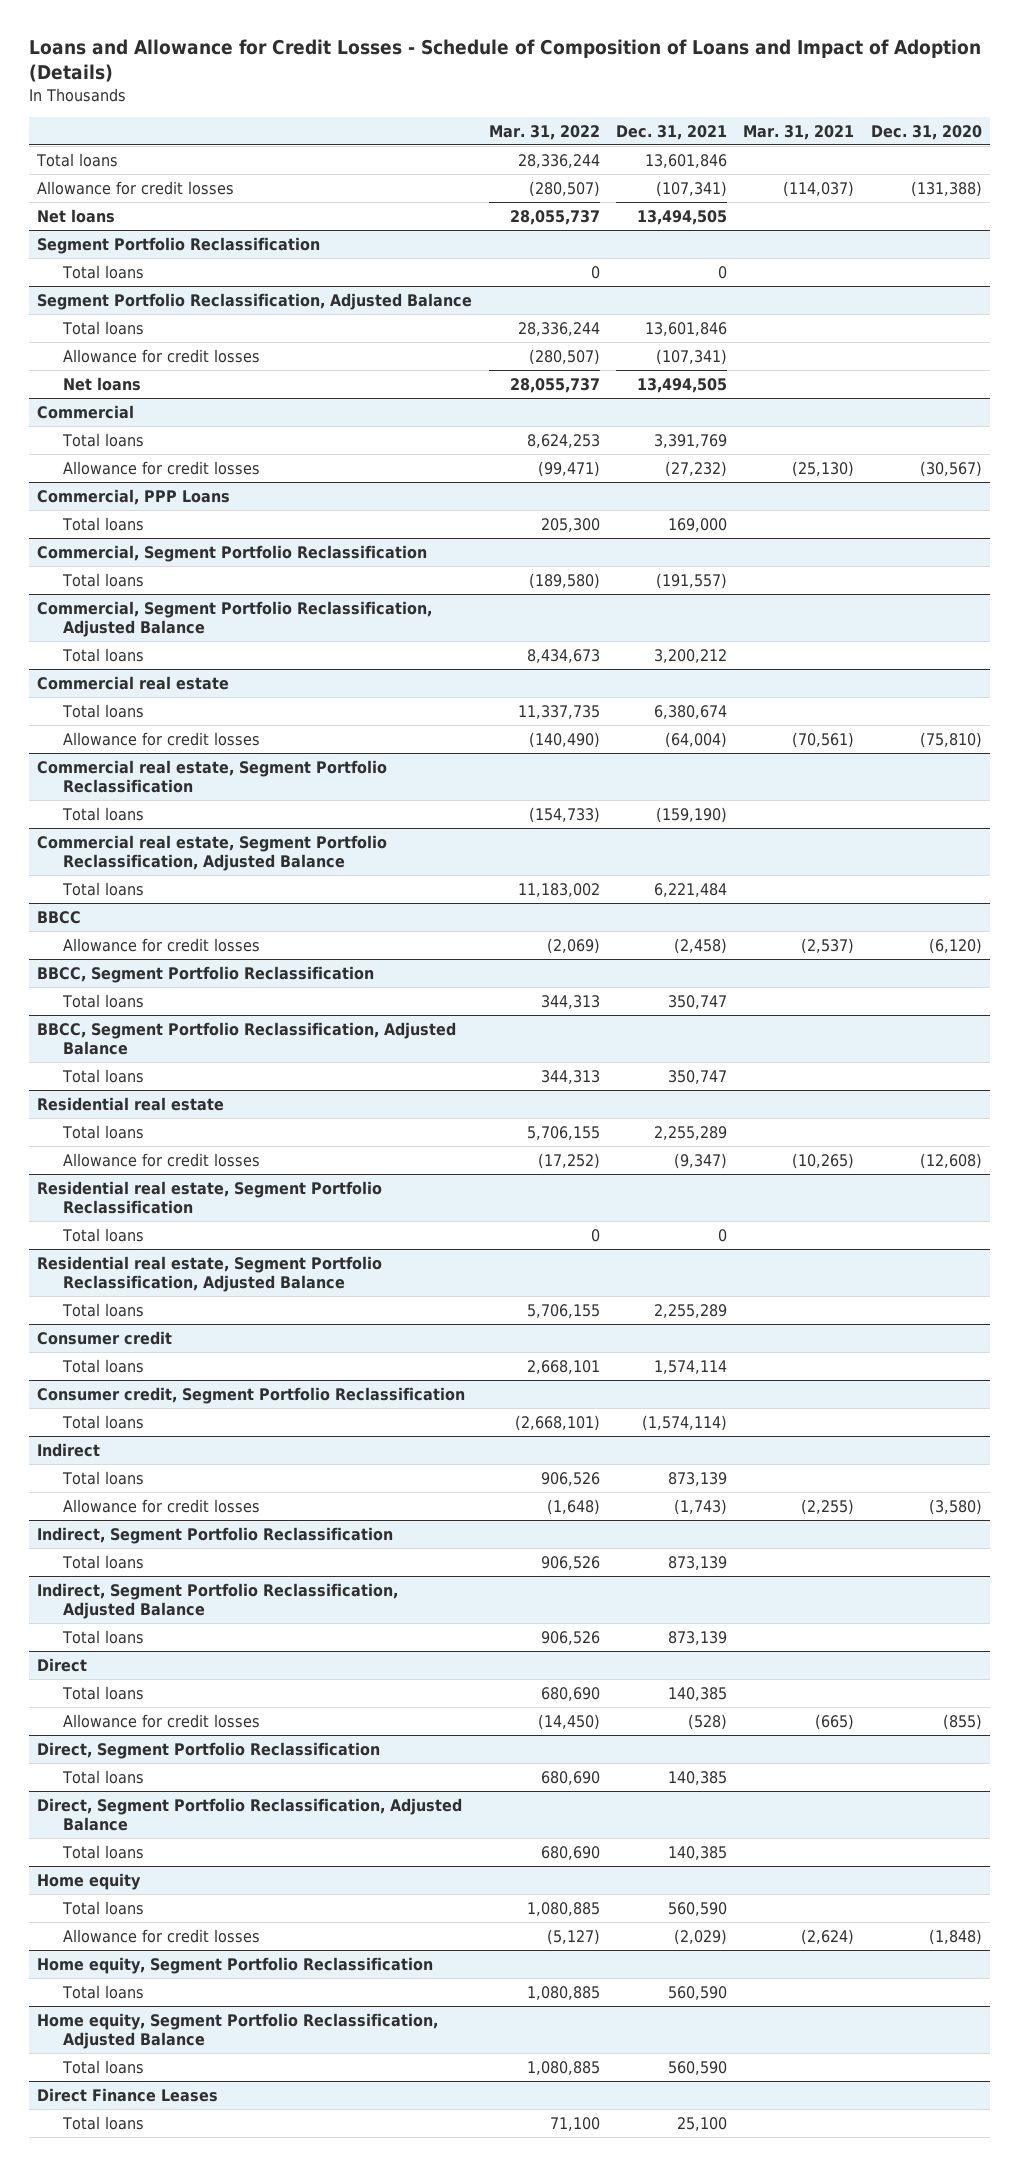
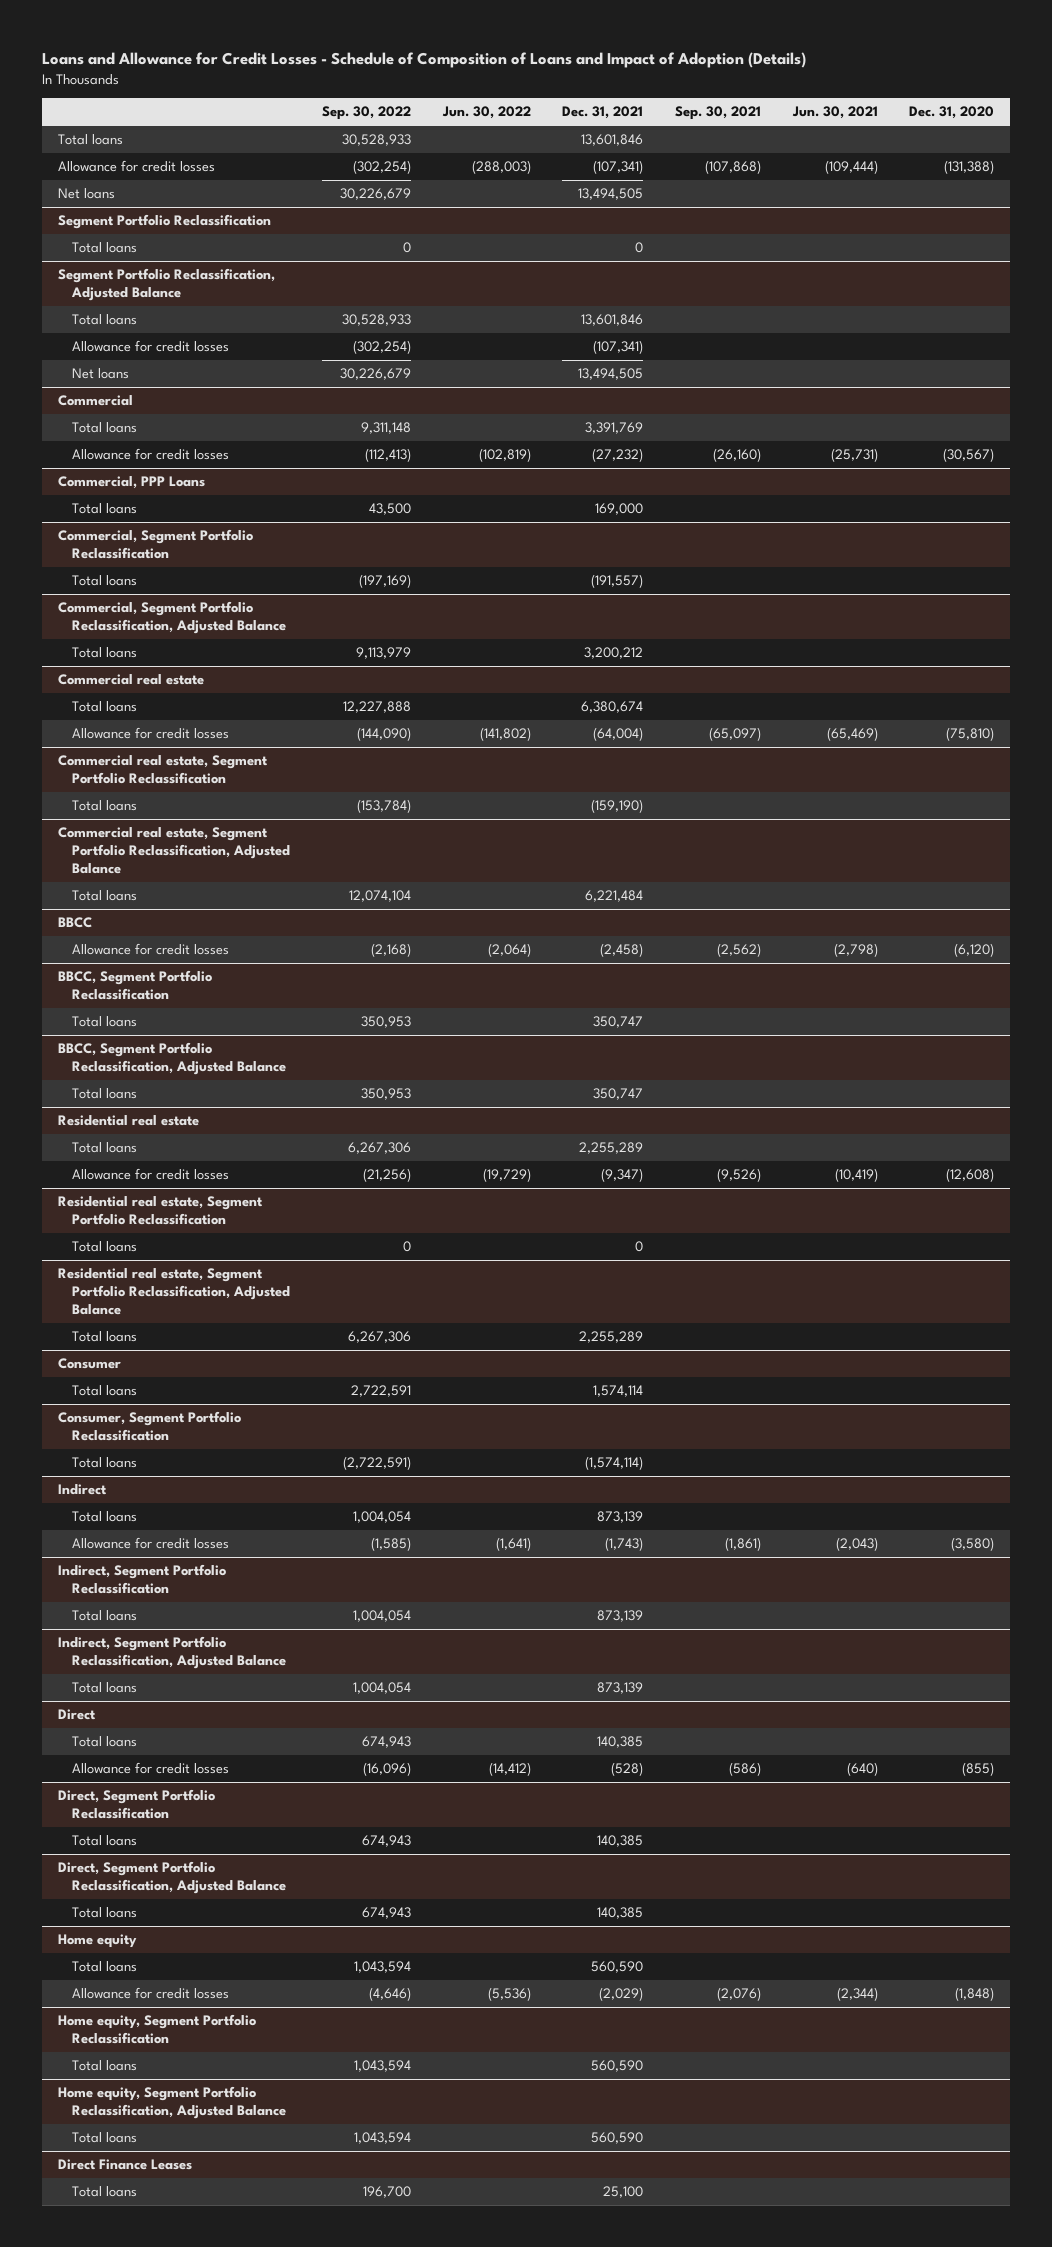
- | Mar. 31, 2022 | Dec. 31, 2021 | Mar. 31, 2021 | Dec. 31, 2020
+ | Sep. 30, 2022 | Jun. 30, 2022 | Dec. 31, 2021 | Sep. 30, 2021 | Jun. 30, 2021 | Dec. 31, 2020
- Consumer credit
+ Consumer
- Consumer credit, Segment Portfolio Reclassification
+ Consumer, Segment Portfolio Reclassification

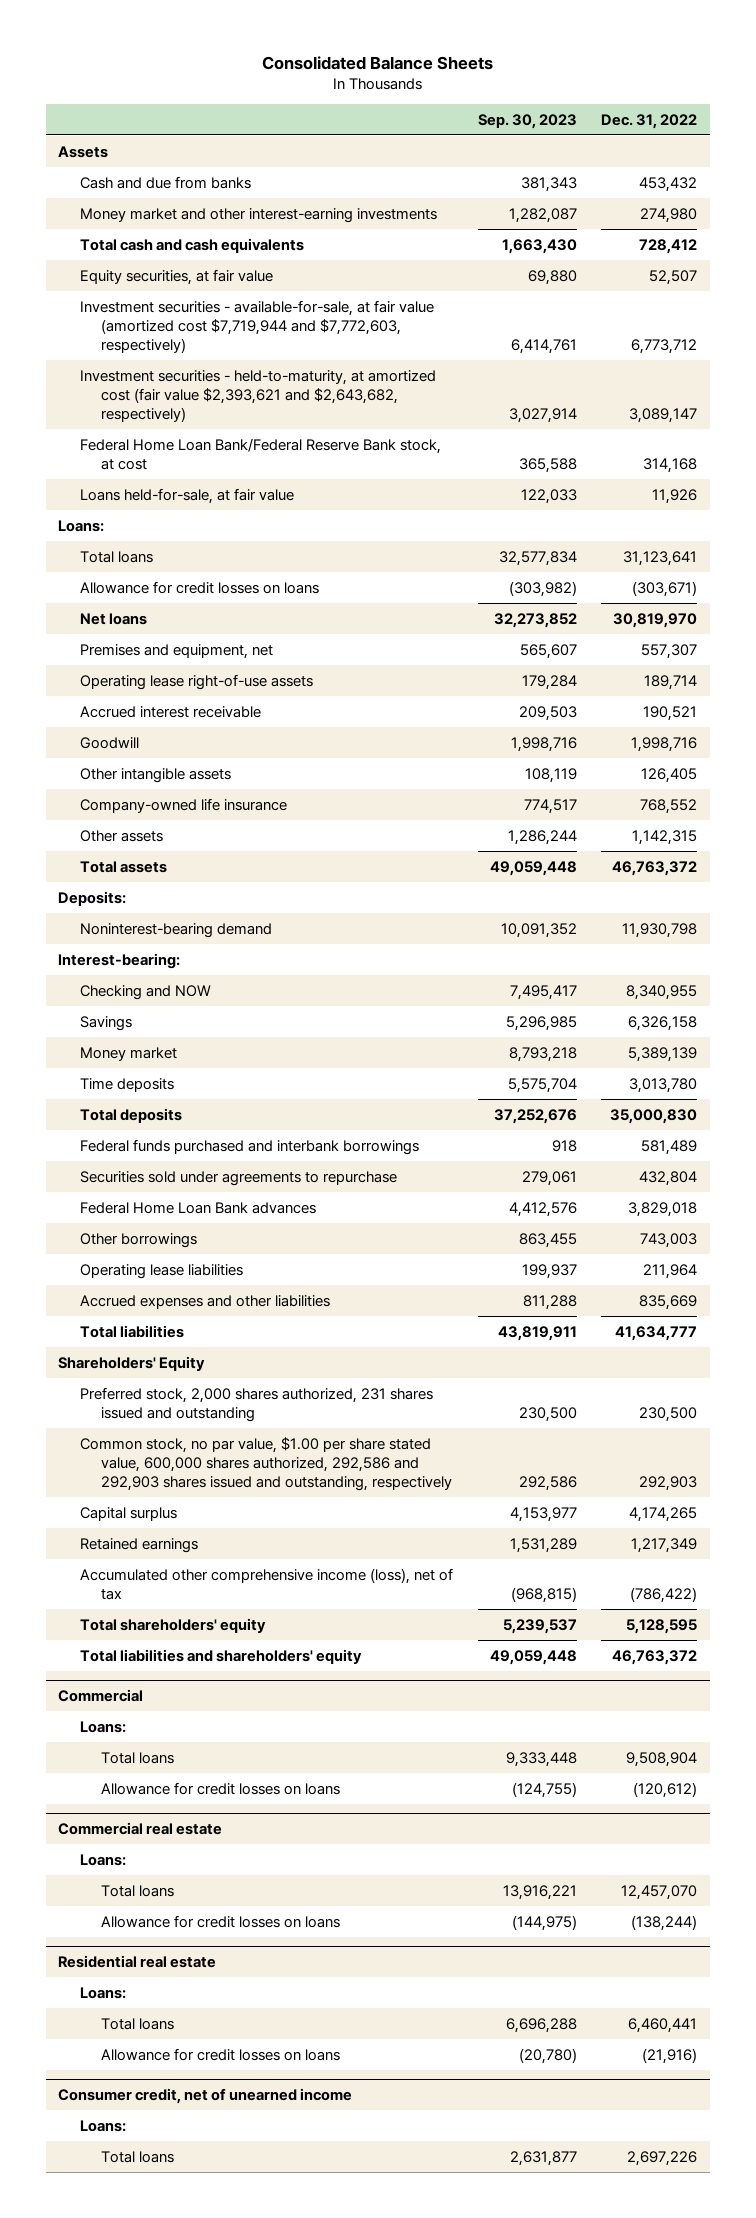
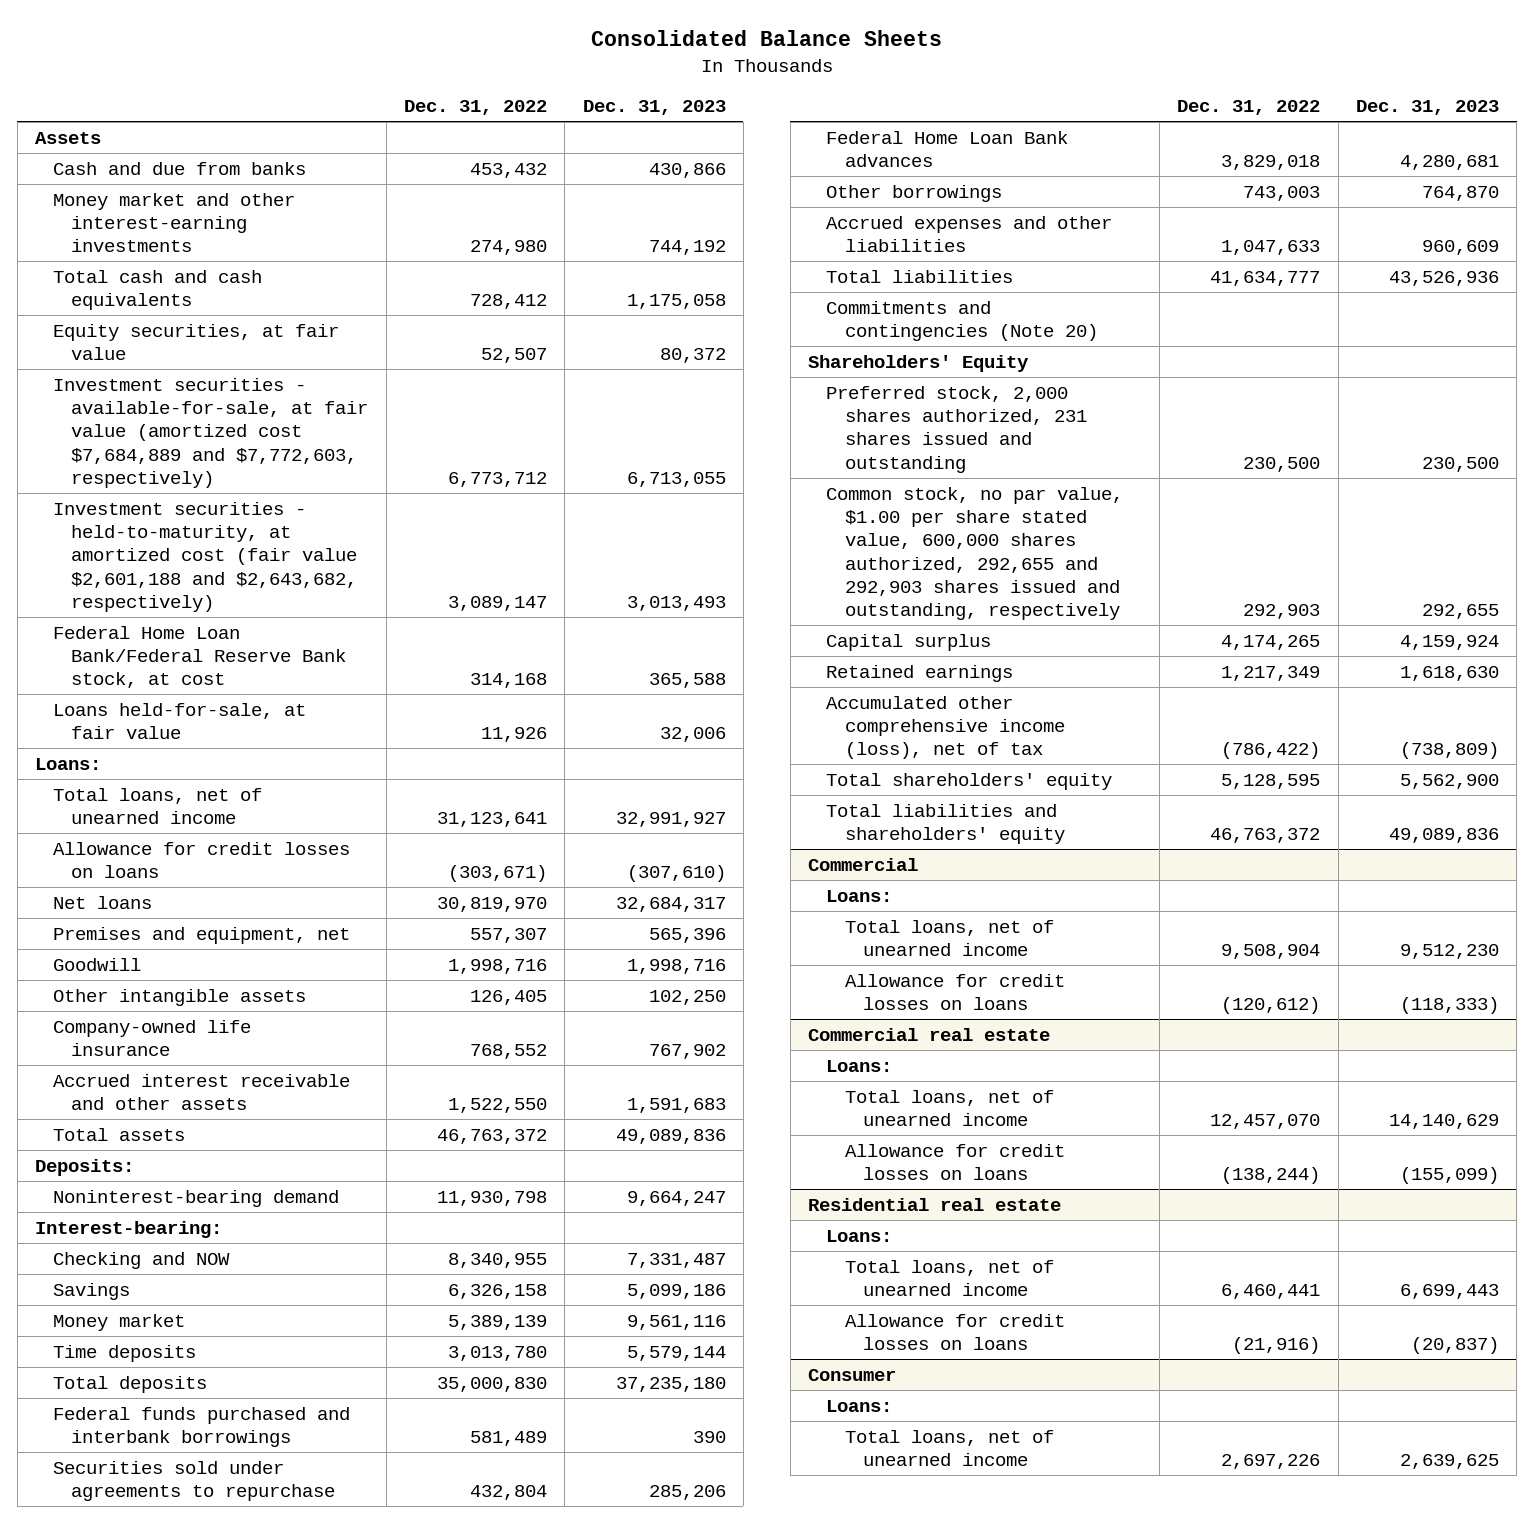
- | Sep. 30, 2023 | Dec. 31, 2022
+ | Dec. 31, 2022 | Dec. 31, 2023
- Investment securities - available-for-sale, at fair value (amortized cost $7,719,944 and $7,772,603, respectively) | 6,414,761 | 6,773,712
- Investment securities - held-to-maturity, at amortized cost (fair value $2,393,621 and $2,643,682, respectively) | 3,027,914 | 3,089,147
+ Investment securities - available-for-sale, at fair value (amortized cost $7,684,889 and $7,772,603, respectively) | 6,773,712 | 6,713,055
+ Investment securities - held-to-maturity, at amortized cost (fair value $2,601,188 and $2,643,682, respectively) | 3,089,147 | 3,013,493
- Total loans | 32,577,834 | 31,123,641
+ Total loans, net of unearned income | 31,123,641 | 32,991,927
- Operating lease right-of-use assets | 179,284 | 189,714
- Accrued interest receivable | 209,503 | 190,521
- Other assets | 1,286,244 | 1,142,315
+ Accrued interest receivable and other assets | 1,522,550 | 1,591,683
- Operating lease liabilities | 199,937 | 211,964
- Accrued expenses and other liabilities | 811,288 | 835,669
+ Accrued expenses and other liabilities | 1,047,633 | 960,609
+ Commitments and contingencies (Note 20)
- Common stock, no par value, $1.00 per share stated value, 600,000 shares authorized, 292,586 and 292,903 shares issued and outstanding, respectively | 292,586 | 292,903
+ Common stock, no par value, $1.00 per share stated value, 600,000 shares authorized, 292,655 and 292,903 shares issued and outstanding, respectively | 292,903 | 292,655
@ Commercial
- Total loans | 9,333,448 | 9,508,904
+ Total loans, net of unearned income | 9,508,904 | 9,512,230
@ Commercial real estate
- Total loans | 13,916,221 | 12,457,070
+ Total loans, net of unearned income | 12,457,070 | 14,140,629
@ Residential real estate
- Total loans | 6,696,288 | 6,460,441
+ Total loans, net of unearned income | 6,460,441 | 6,699,443
- Consumer credit, net of unearned income
+ Consumer
- Total loans | 2,631,877 | 2,697,226
+ Total loans, net of unearned income | 2,697,226 | 2,639,625

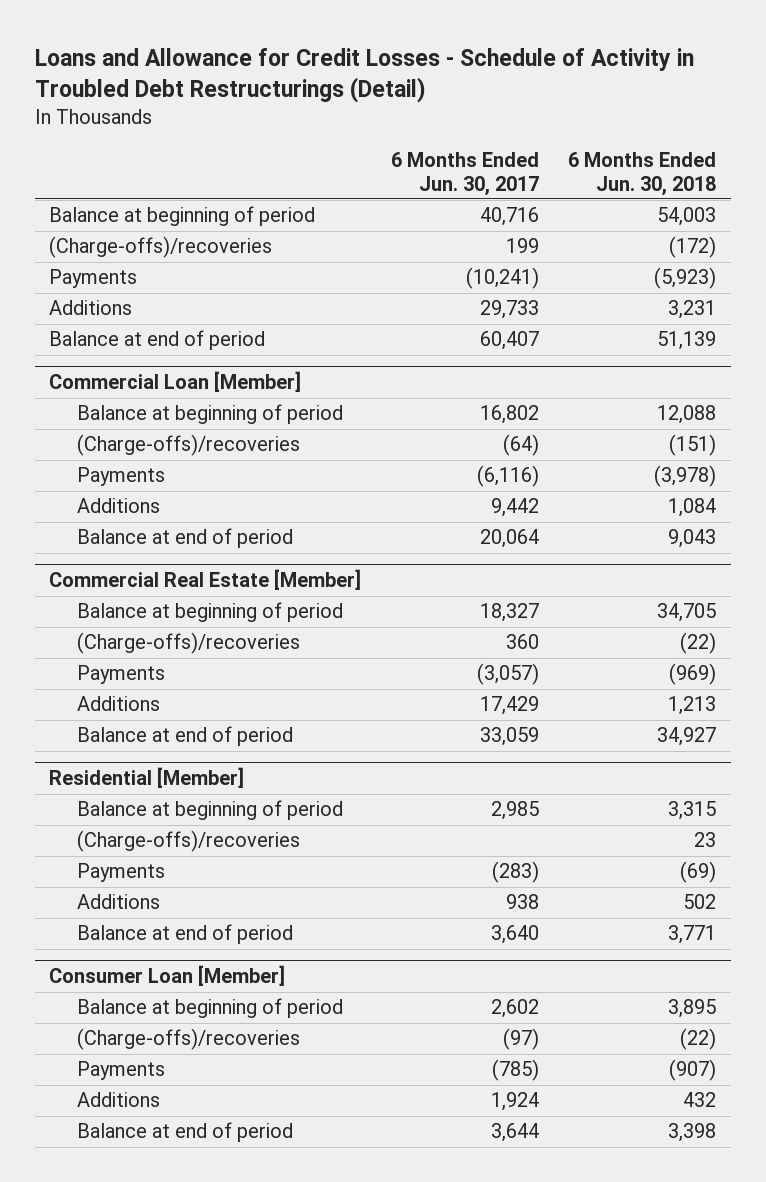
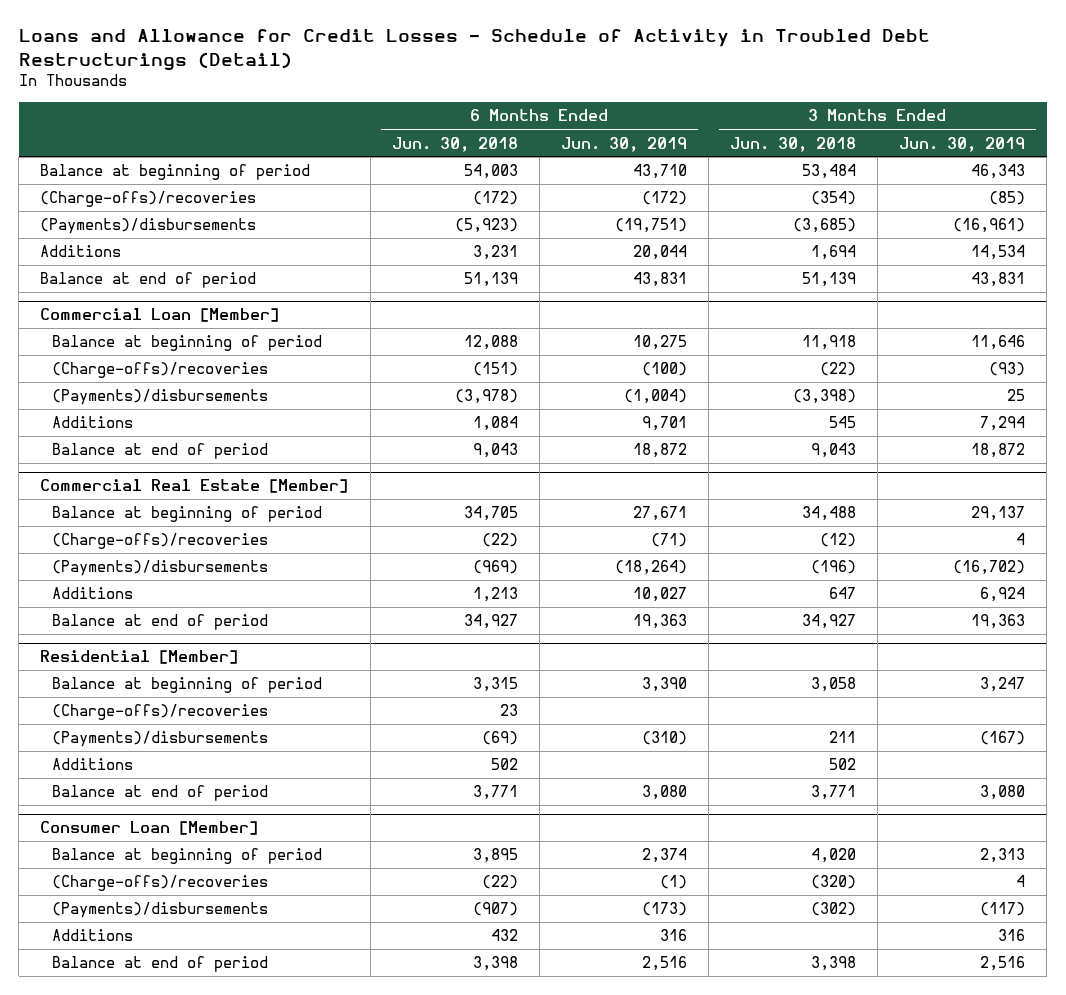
- | 6 Months Ended Jun. 30, 2017 | 6 Months Ended Jun. 30, 2018
+ | 6 Months Ended Jun. 30, 2018 | 6 Months Ended Jun. 30, 2019 | 3 Months Ended Jun. 30, 2018 | 3 Months Ended Jun. 30, 2019
- Payments | (10,241) | (5,923)
+ (Payments)/disbursements | (5,923) | (19,751) | (3,685) | (16,961)
@ Commercial Loan [Member]
- Payments | (6,116) | (3,978)
+ (Payments)/disbursements | (3,978) | (1,004) | (3,398) | 25
@ Commercial Real Estate [Member]
- Payments | (3,057) | (969)
+ (Payments)/disbursements | (969) | (18,264) | (196) | (16,702)
@ Residential [Member]
- Payments | (283) | (69)
+ (Payments)/disbursements | (69) | (310) | 211 | (167)
@ Consumer Loan [Member]
- Payments | (785) | (907)
+ (Payments)/disbursements | (907) | (173) | (302) | (117)

